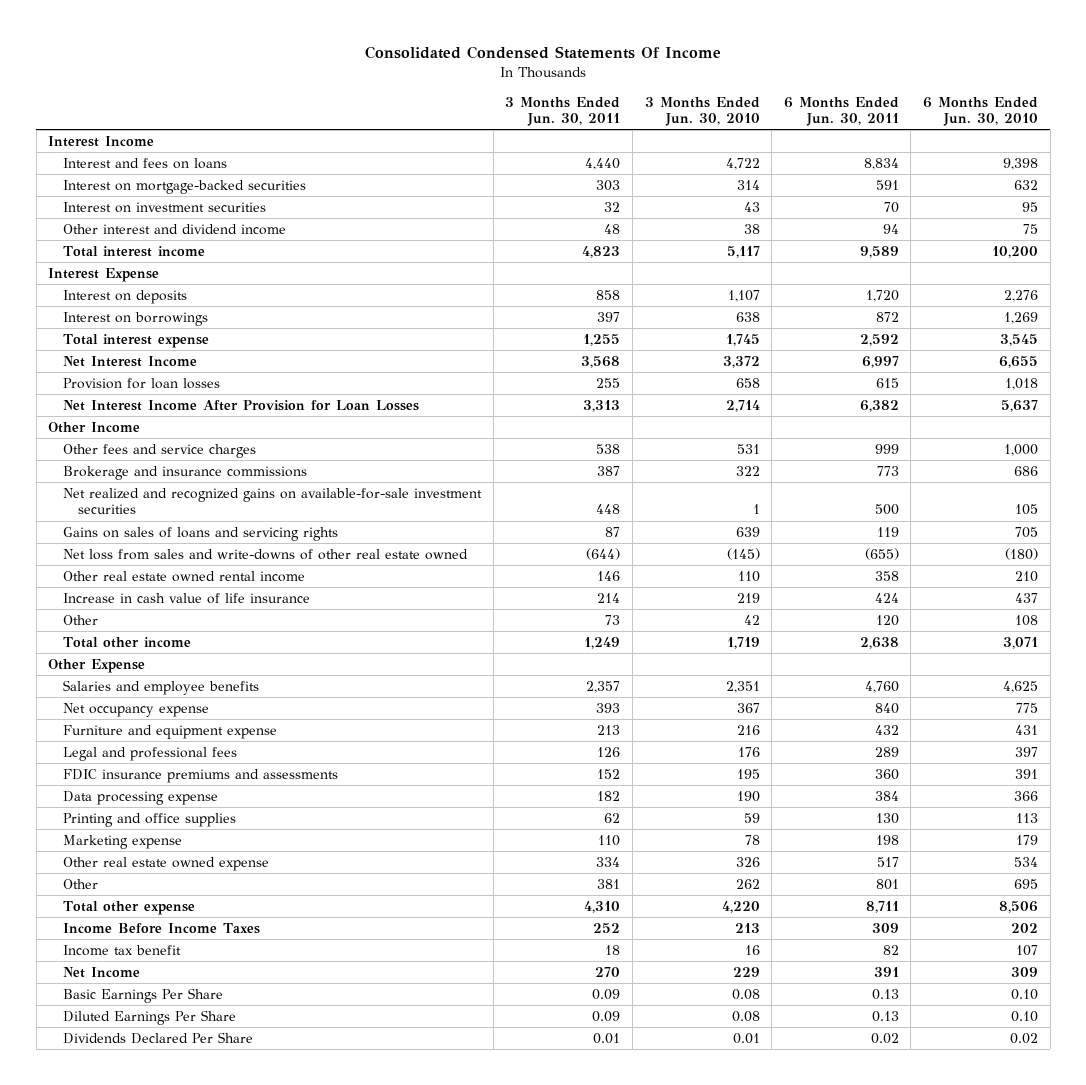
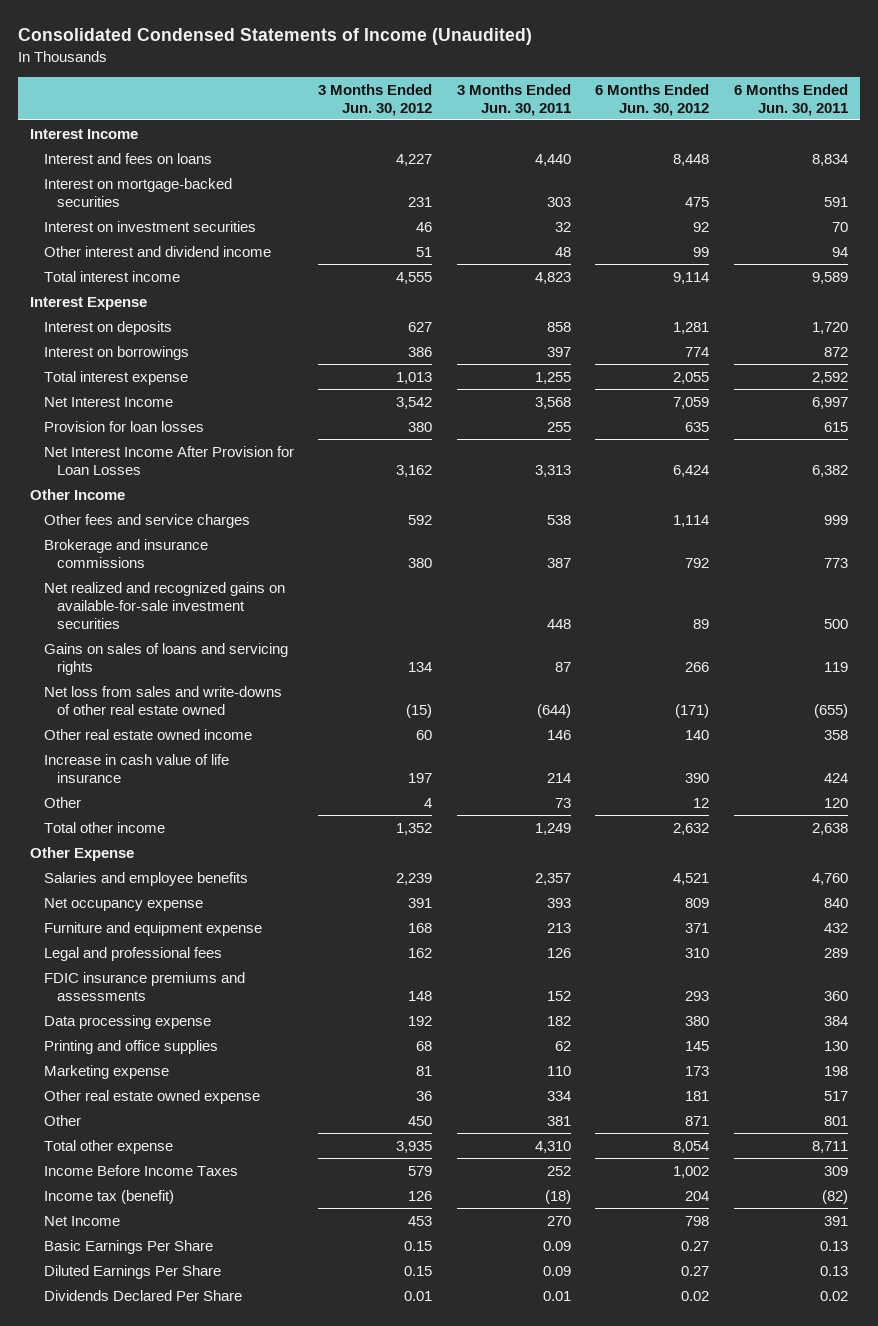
- Consolidated Condensed Statements Of Income
+ Consolidated Condensed Statements of Income (Unaudited)
- | 3 Months Ended Jun. 30, 2011 | 3 Months Ended Jun. 30, 2010 | 6 Months Ended Jun. 30, 2011 | 6 Months Ended Jun. 30, 2010
+ | 3 Months Ended Jun. 30, 2012 | 3 Months Ended Jun. 30, 2011 | 6 Months Ended Jun. 30, 2012 | 6 Months Ended Jun. 30, 2011
- Other real estate owned rental income | 146 | 110 | 358 | 210
+ Other real estate owned income | 60 | 146 | 140 | 358
- Income tax benefit | 18 | 16 | 82 | 107
+ Income tax (benefit) | 126 | (18) | 204 | (82)

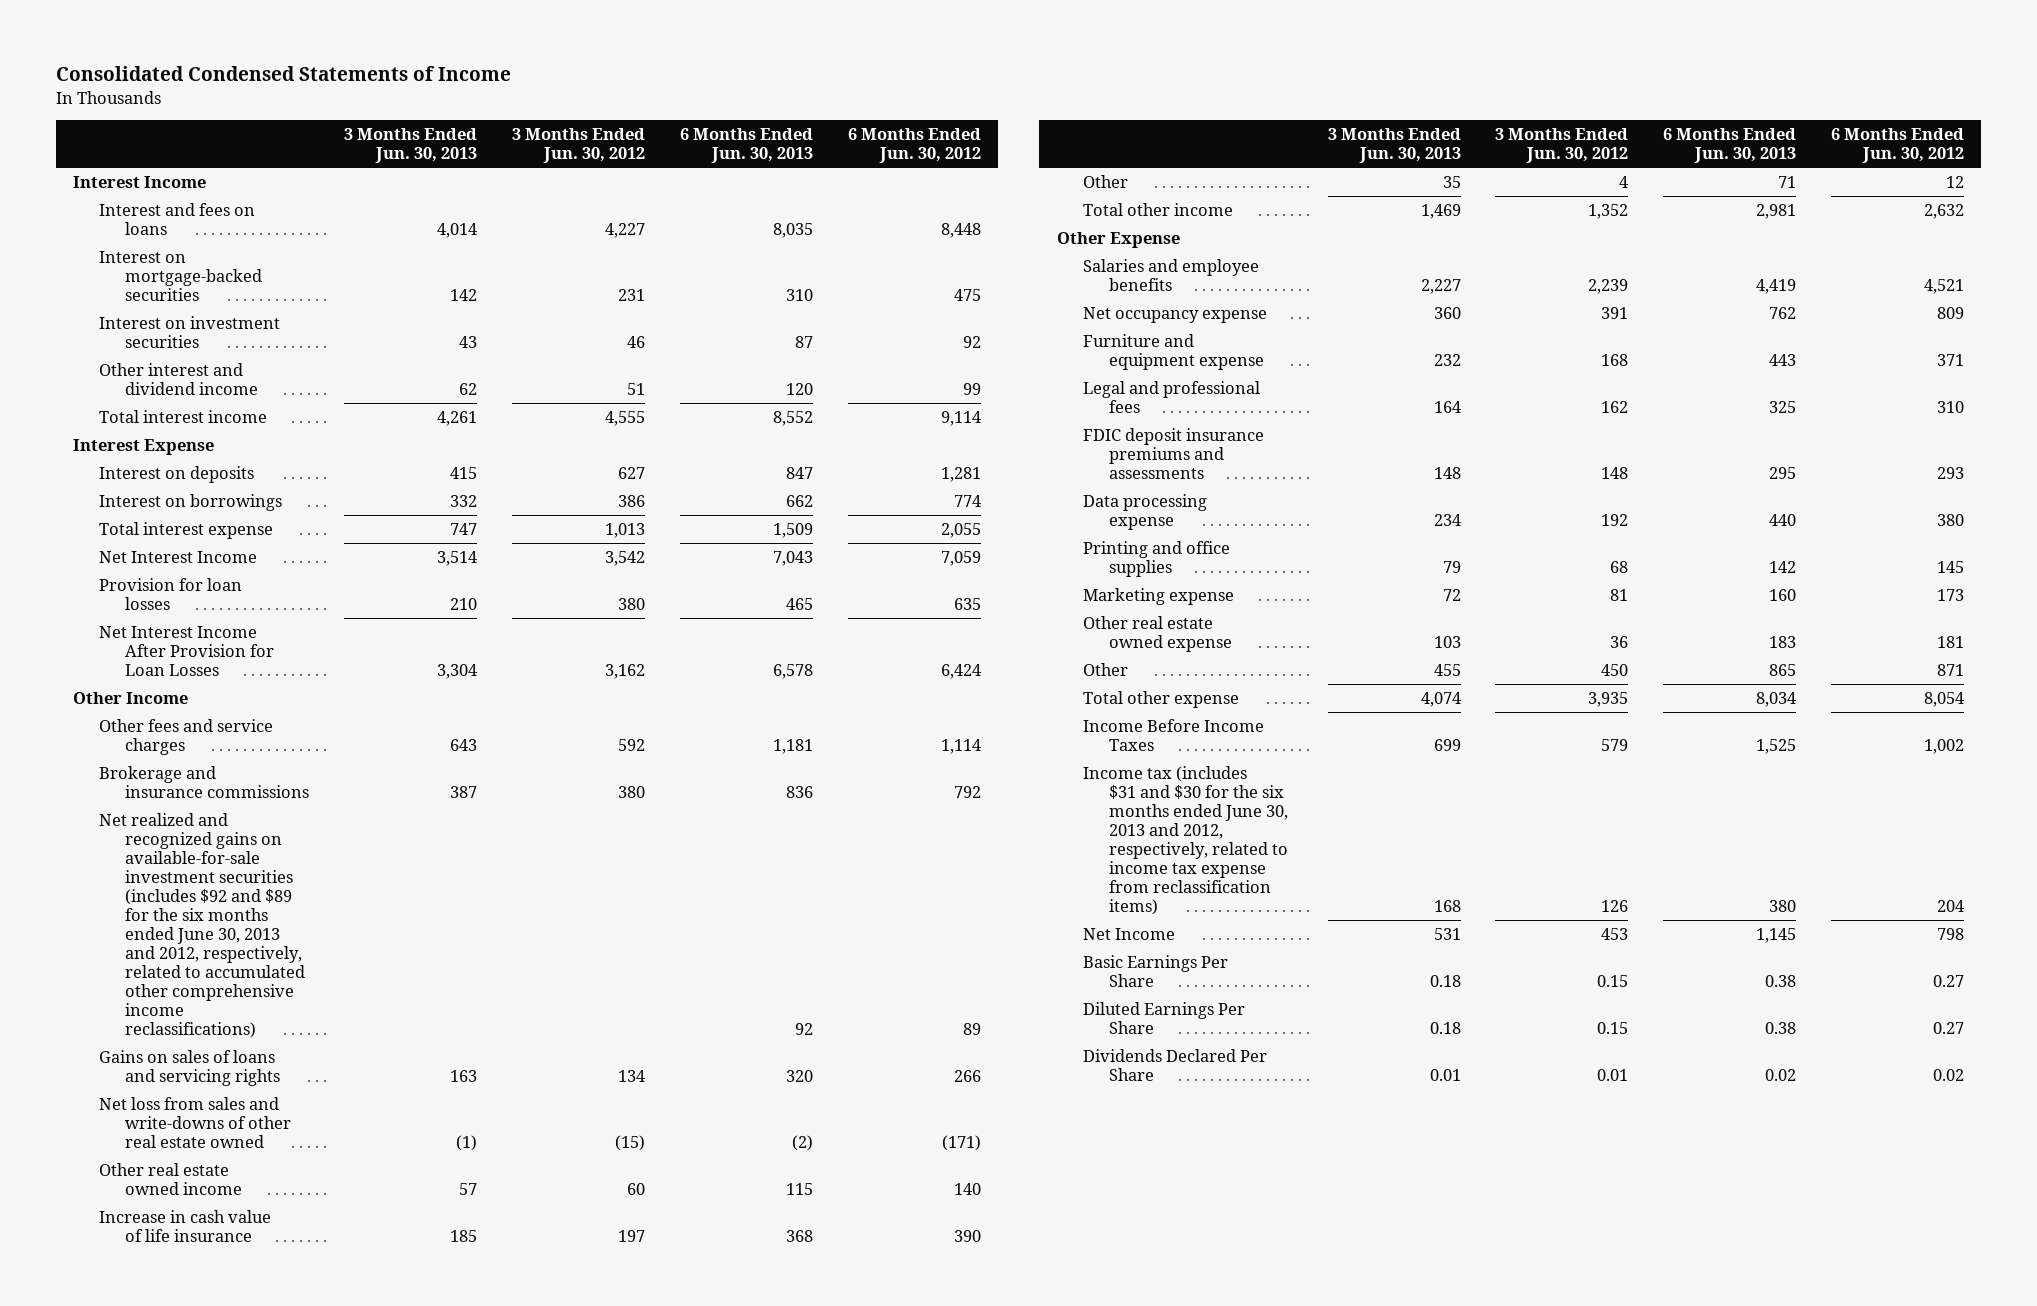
- Consolidated Condensed Statements of Income (Unaudited)
+ Consolidated Condensed Statements of Income
- | 3 Months Ended Jun. 30, 2012 | 3 Months Ended Jun. 30, 2011 | 6 Months Ended Jun. 30, 2012 | 6 Months Ended Jun. 30, 2011
+ | 3 Months Ended Jun. 30, 2013 | 3 Months Ended Jun. 30, 2012 | 6 Months Ended Jun. 30, 2013 | 6 Months Ended Jun. 30, 2012
- Net realized and recognized gains on available-for-sale investment securities | | 448 | 89 | 500
+ Net realized and recognized gains on available-for-sale investment securities (includes $92 and $89 for the six months ended June 30, 2013 and 2012, respectively, related to accumulated other comprehensive income reclassifications) | | | 92 | 89
- FDIC insurance premiums and assessments | 148 | 152 | 293 | 360
+ FDIC deposit insurance premiums and assessments | 148 | 148 | 295 | 293
- Income tax (benefit) | 126 | (18) | 204 | (82)
+ Income tax (includes $31 and $30 for the six months ended June 30, 2013 and 2012, respectively, related to income tax expense from reclassification items) | 168 | 126 | 380 | 204

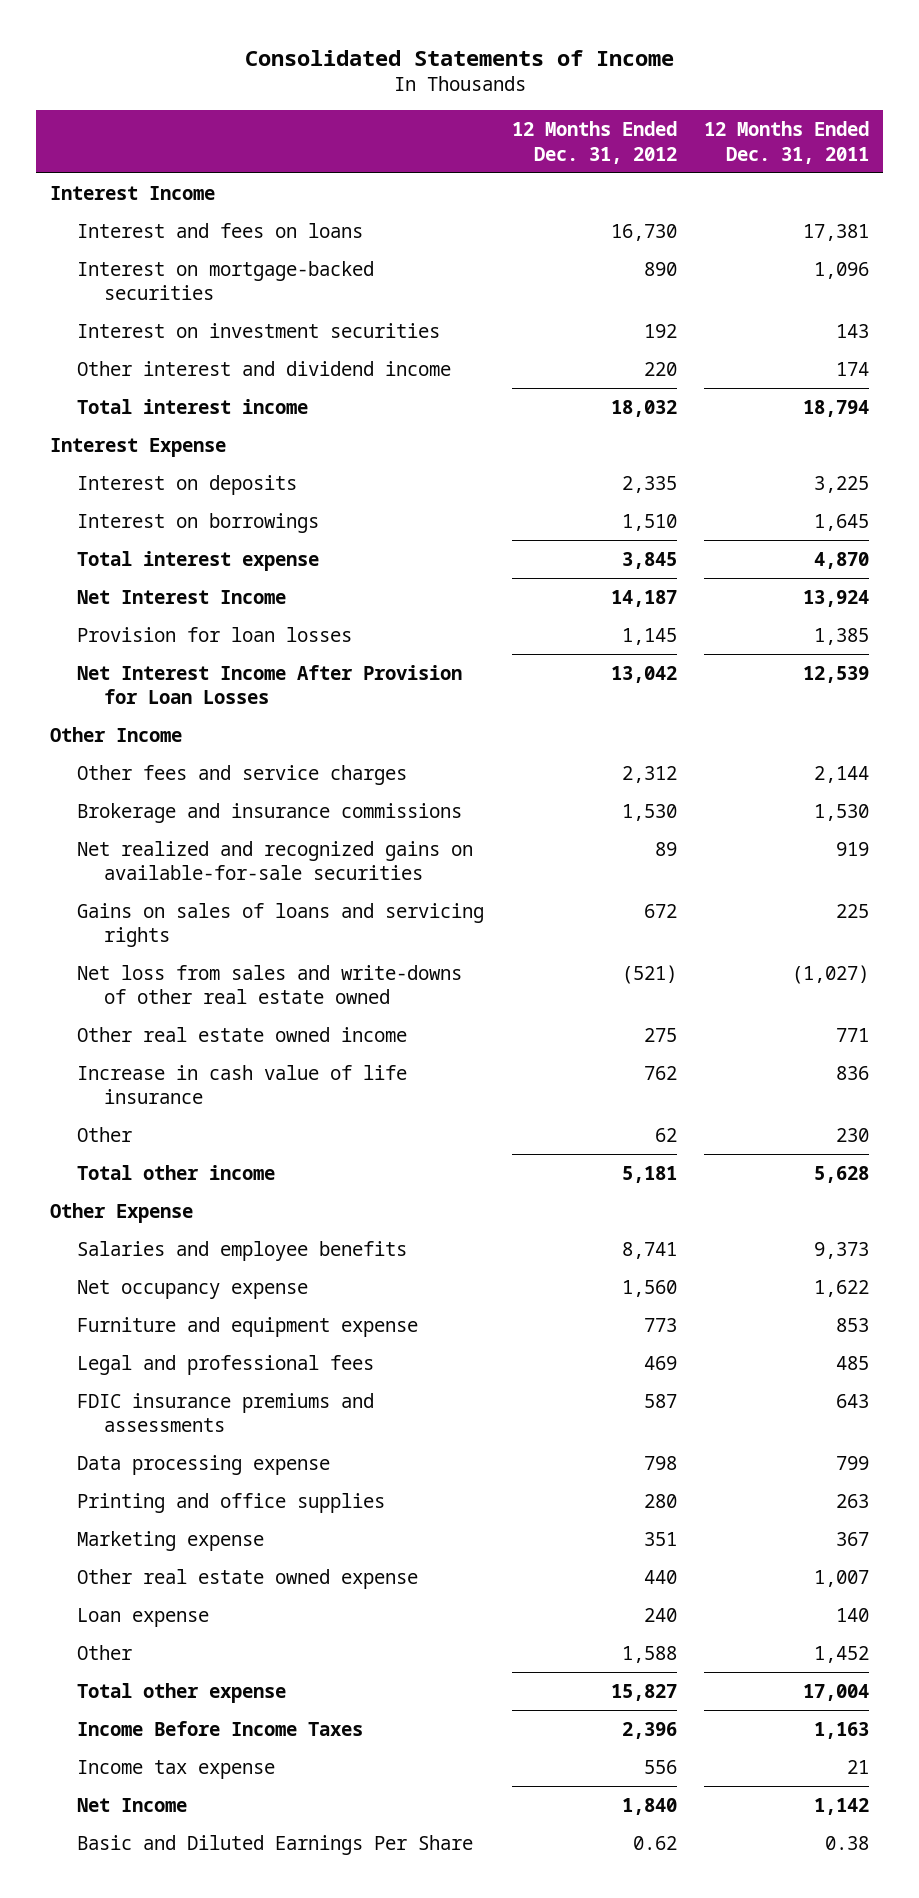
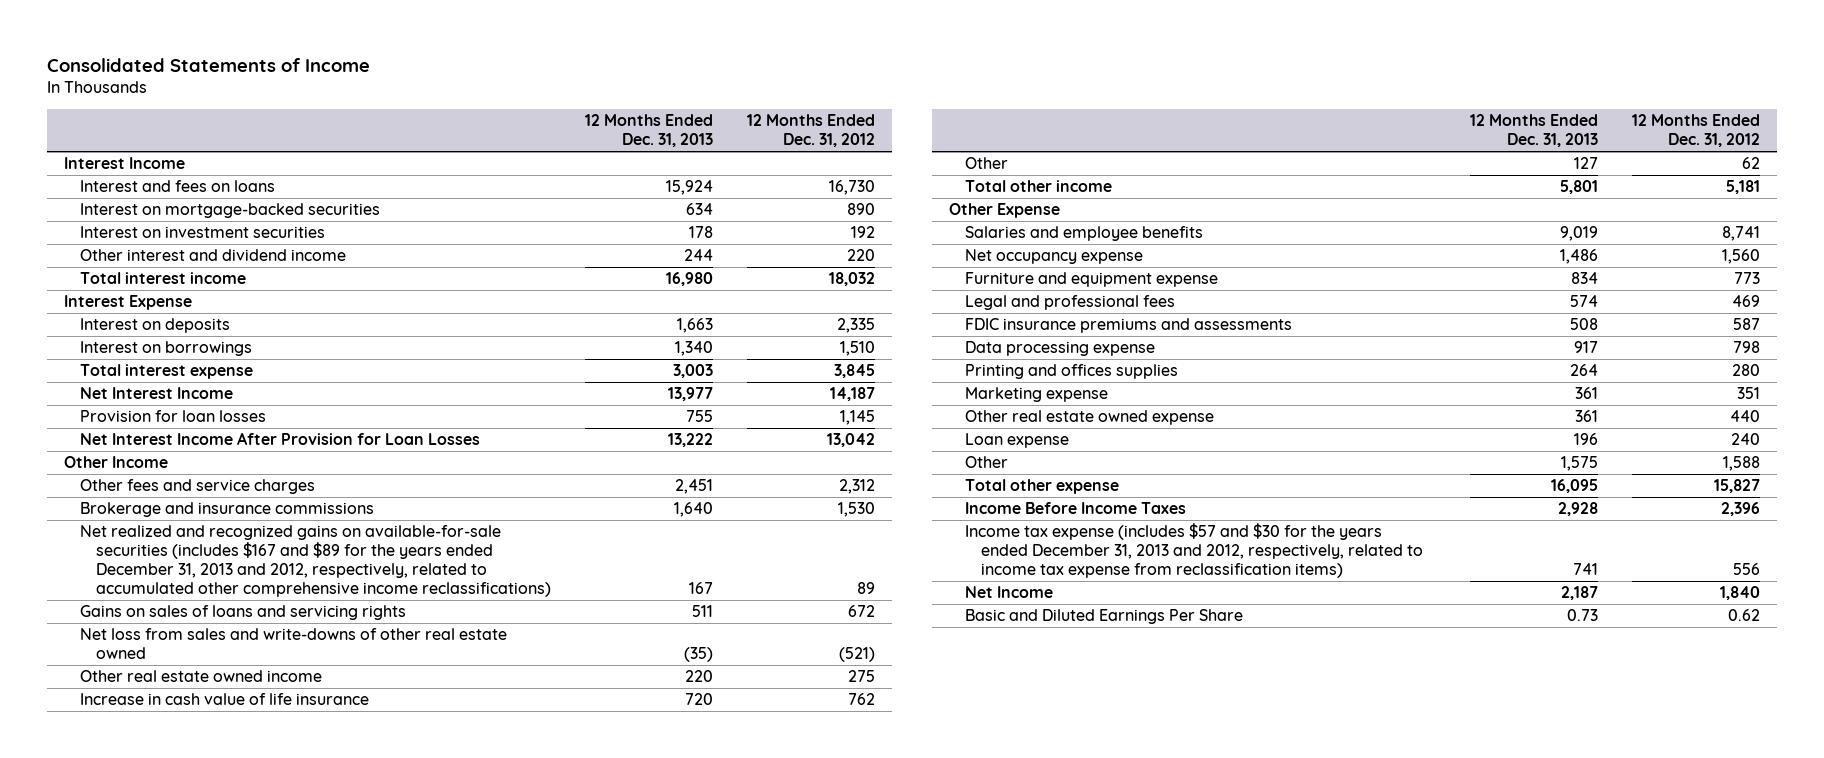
- | 12 Months Ended Dec. 31, 2012 | 12 Months Ended Dec. 31, 2011
+ | 12 Months Ended Dec. 31, 2013 | 12 Months Ended Dec. 31, 2012
- Net realized and recognized gains on available-for-sale securities | 89 | 919
+ Net realized and recognized gains on available-for-sale securities (includes $167 and $89 for the years ended December 31, 2013 and 2012, respectively, related to accumulated other comprehensive income reclassifications) | 167 | 89
- Printing and office supplies | 280 | 263
+ Printing and offices supplies | 264 | 280
- Income tax expense | 556 | 21
+ Income tax expense (includes $57 and $30 for the years ended December 31, 2013 and 2012, respectively, related to income tax expense from reclassification items) | 741 | 556

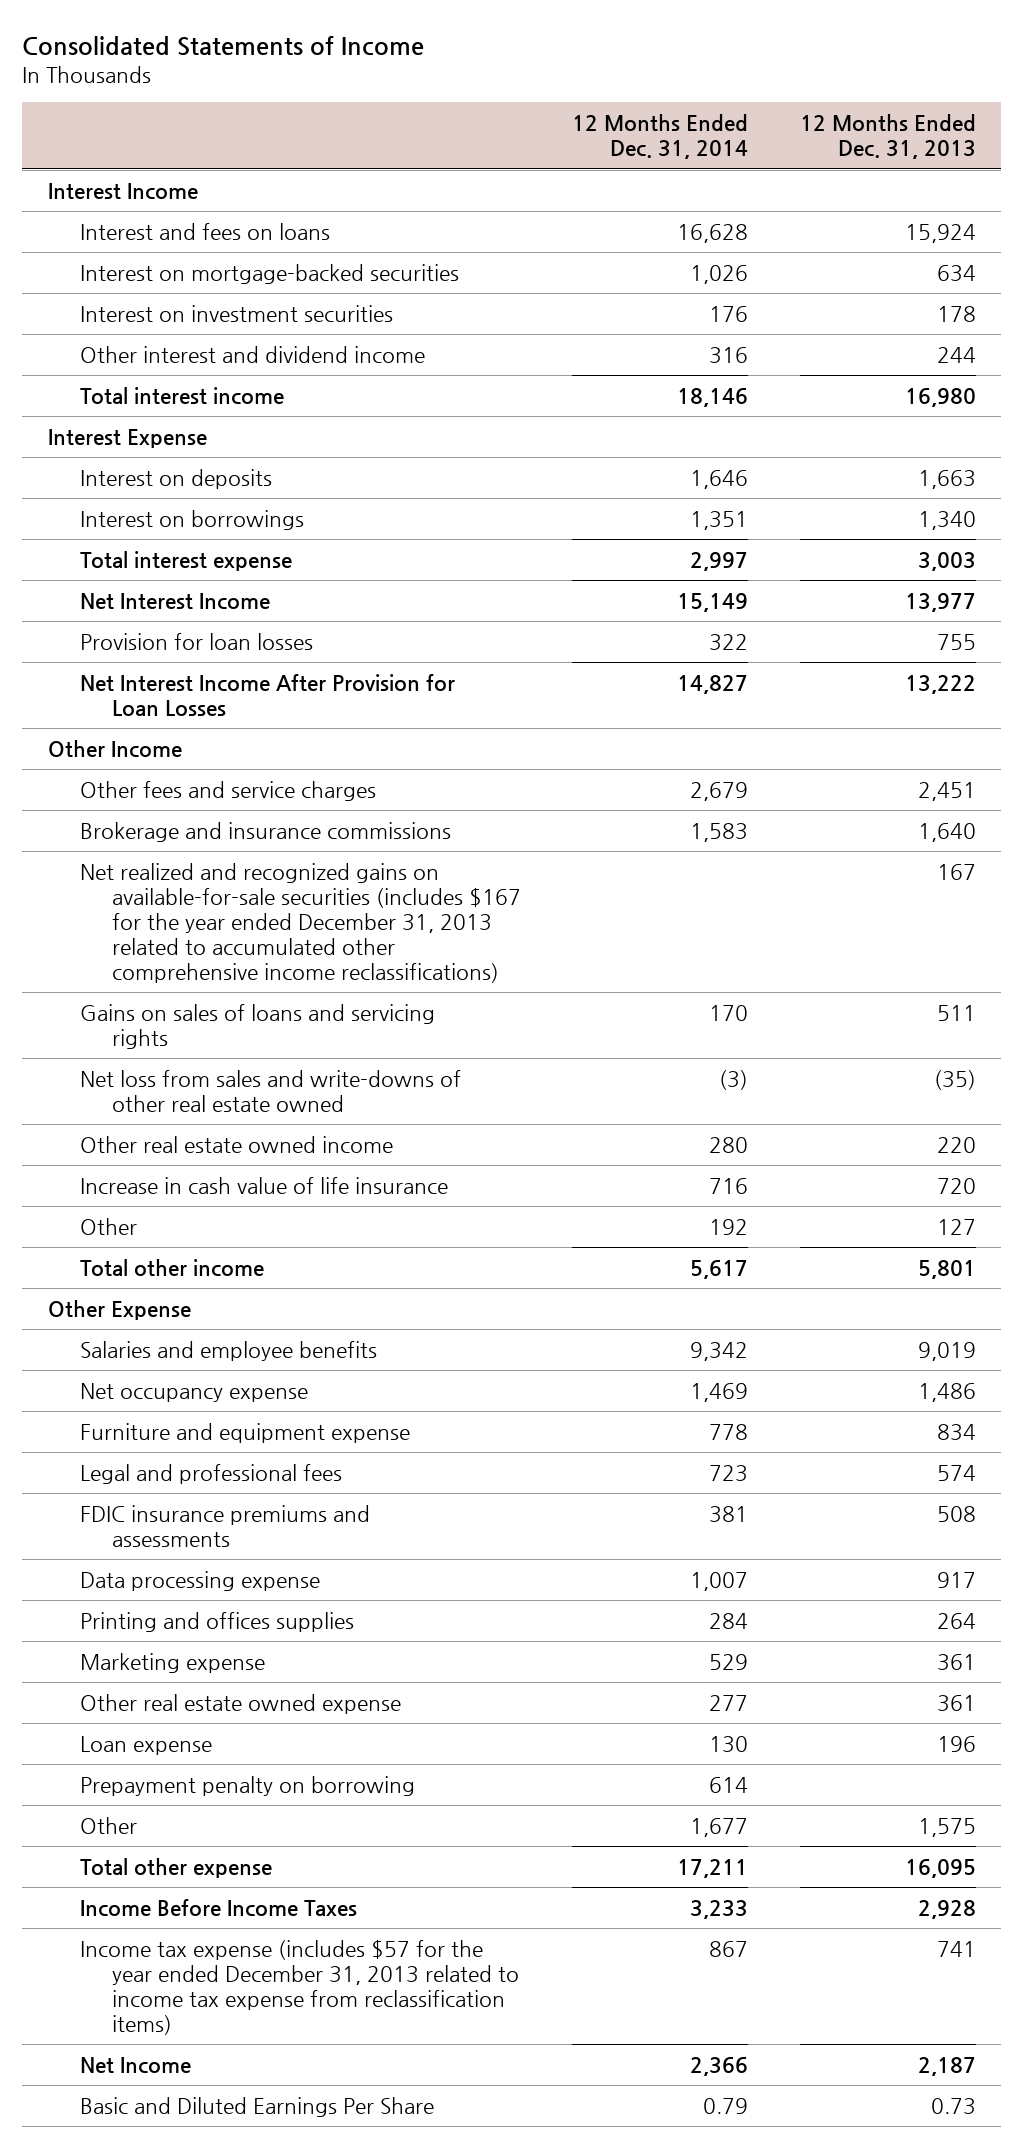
- | 12 Months Ended Dec. 31, 2013 | 12 Months Ended Dec. 31, 2012
+ | 12 Months Ended Dec. 31, 2014 | 12 Months Ended Dec. 31, 2013
- Net realized and recognized gains on available-for-sale securities (includes $167 and $89 for the years ended December 31, 2013 and 2012, respectively, related to accumulated other comprehensive income reclassifications) | 167 | 89
+ Net realized and recognized gains on available-for-sale securities (includes $167 for the year ended December 31, 2013 related to accumulated other comprehensive income reclassifications) | | 167
+ Prepayment penalty on borrowing | 614 |
- Income tax expense (includes $57 and $30 for the years ended December 31, 2013 and 2012, respectively, related to income tax expense from reclassification items) | 741 | 556
+ Income tax expense (includes $57 for the year ended December 31, 2013 related to income tax expense from reclassification items) | 867 | 741

